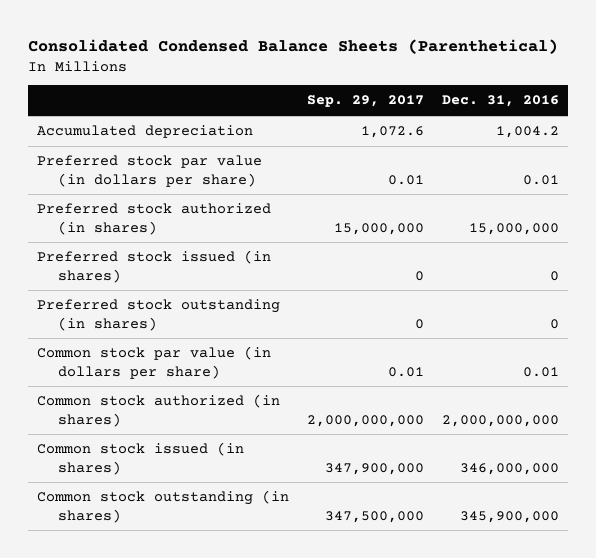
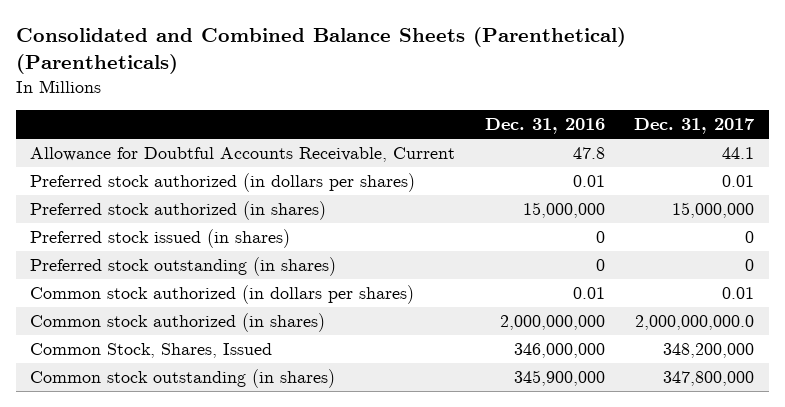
- Consolidated Condensed Balance Sheets (Parenthetical)
+ Consolidated and Combined Balance Sheets (Parenthetical) (Parentheticals)
- | Sep. 29, 2017 | Dec. 31, 2016
+ | Dec. 31, 2016 | Dec. 31, 2017
- Accumulated depreciation | 1,072.6 | 1,004.2
- Preferred stock par value (in dollars per share) | 0.01 | 0.01
+ Allowance for Doubtful Accounts Receivable, Current | 47.8 | 44.1
+ Preferred stock authorized (in dollars per shares) | 0.01 | 0.01
- Common stock par value (in dollars per share) | 0.01 | 0.01
+ Common stock authorized (in dollars per shares) | 0.01 | 0.01
- Common stock issued (in shares) | 347,900,000 | 346,000,000
+ Common Stock, Shares, Issued | 346,000,000 | 348,200,000

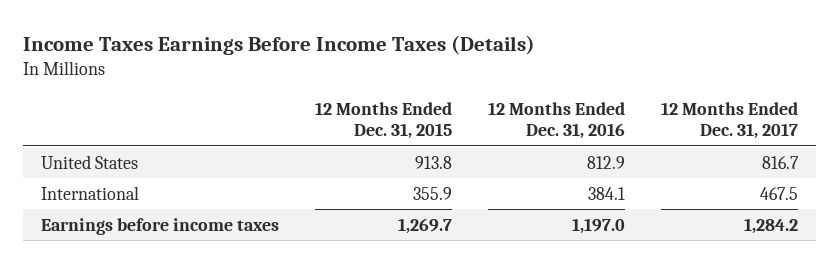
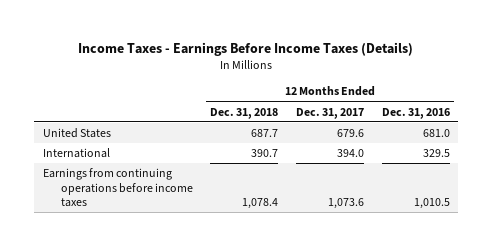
- Income Taxes Earnings Before Income Taxes (Details)
+ Income Taxes - Earnings Before Income Taxes (Details)
- | 12 Months Ended Dec. 31, 2015 | 12 Months Ended Dec. 31, 2016 | 12 Months Ended Dec. 31, 2017
+ | 12 Months Ended Dec. 31, 2018 | 12 Months Ended Dec. 31, 2017 | 12 Months Ended Dec. 31, 2016
- United States | 913.8 | 812.9 | 816.7
- International | 355.9 | 384.1 | 467.5
- Earnings before income taxes | 1,269.7 | 1,197.0 | 1,284.2
+ United States | 687.7 | 679.6 | 681.0
+ International | 390.7 | 394.0 | 329.5
+ Earnings from continuing operations before income taxes | 1,078.4 | 1,073.6 | 1,010.5

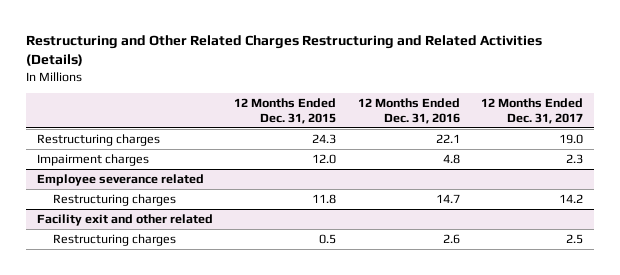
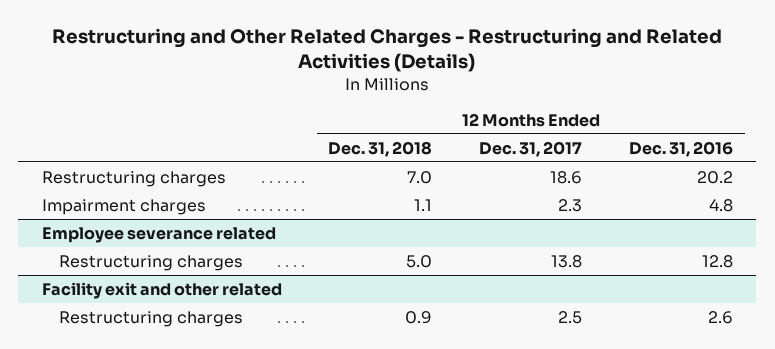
- Restructuring and Other Related Charges Restructuring and Related Activities (Details)
+ Restructuring and Other Related Charges - Restructuring and Related Activities (Details)
- | 12 Months Ended Dec. 31, 2015 | 12 Months Ended Dec. 31, 2016 | 12 Months Ended Dec. 31, 2017
+ | 12 Months Ended Dec. 31, 2018 | 12 Months Ended Dec. 31, 2017 | 12 Months Ended Dec. 31, 2016
- Restructuring charges | 24.3 | 22.1 | 19.0
+ Restructuring charges | 7.0 | 18.6 | 20.2
@ Employee severance related
- Restructuring charges | 11.8 | 14.7 | 14.2
+ Restructuring charges | 5.0 | 13.8 | 12.8

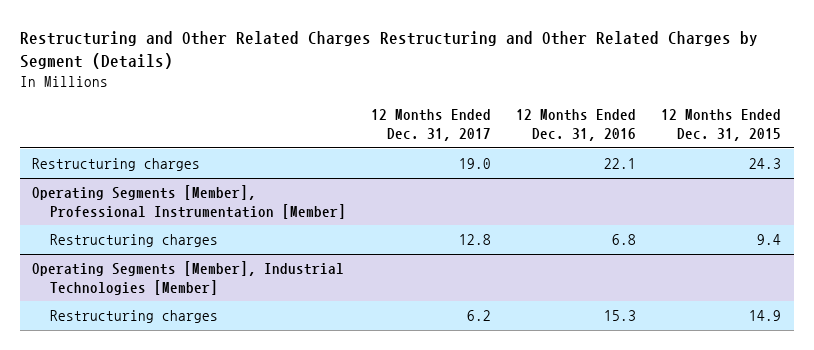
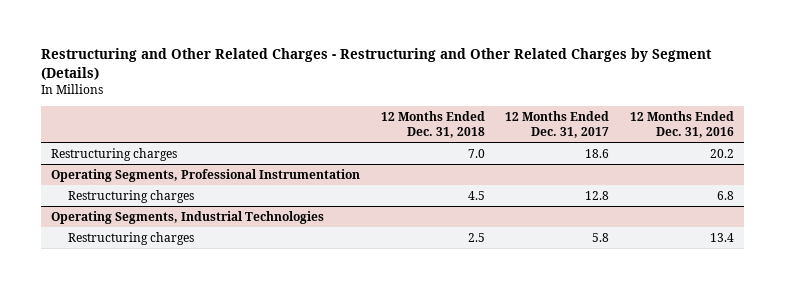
- Restructuring and Other Related Charges Restructuring and Other Related Charges by Segment (Details)
+ Restructuring and Other Related Charges - Restructuring and Other Related Charges by Segment (Details)
- | 12 Months Ended Dec. 31, 2017 | 12 Months Ended Dec. 31, 2016 | 12 Months Ended Dec. 31, 2015
+ | 12 Months Ended Dec. 31, 2018 | 12 Months Ended Dec. 31, 2017 | 12 Months Ended Dec. 31, 2016
- Restructuring charges | 19.0 | 22.1 | 24.3
- Operating Segments [Member], Professional Instrumentation [Member]
+ Restructuring charges | 7.0 | 18.6 | 20.2
+ Operating Segments, Professional Instrumentation
- Operating Segments [Member], Industrial Technologies [Member]
- Restructuring charges | 6.2 | 15.3 | 14.9
+ Operating Segments, Industrial Technologies
+ Restructuring charges | 2.5 | 5.8 | 13.4

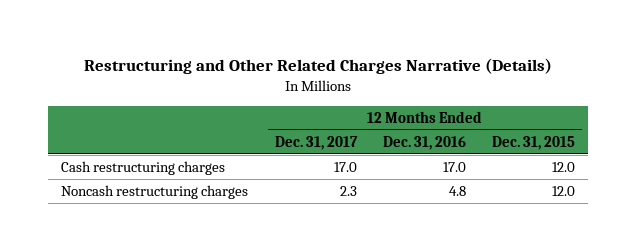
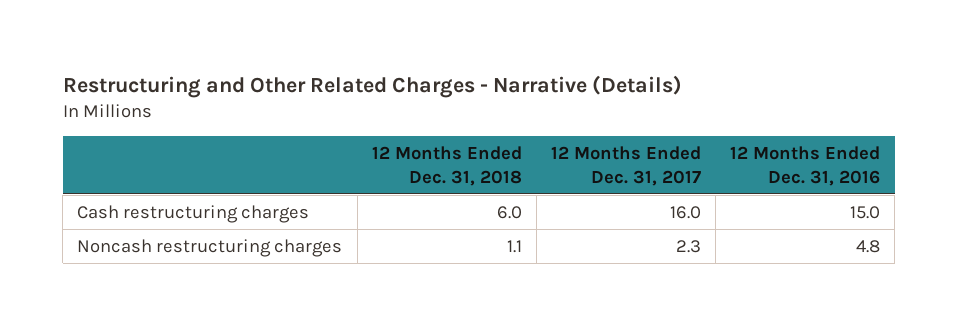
- Restructuring and Other Related Charges Narrative (Details)
+ Restructuring and Other Related Charges - Narrative (Details)
- | 12 Months Ended Dec. 31, 2017 | 12 Months Ended Dec. 31, 2016 | 12 Months Ended Dec. 31, 2015
+ | 12 Months Ended Dec. 31, 2018 | 12 Months Ended Dec. 31, 2017 | 12 Months Ended Dec. 31, 2016
- Cash restructuring charges | 17.0 | 17.0 | 12.0
+ Cash restructuring charges | 6.0 | 16.0 | 15.0

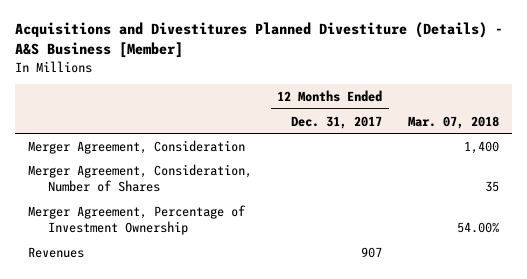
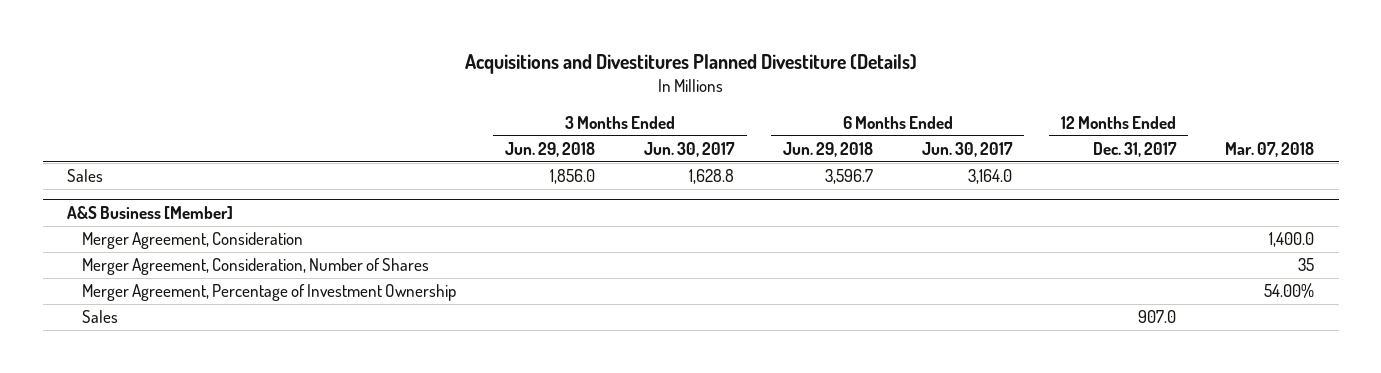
- Acquisitions and Divestitures Planned Divestiture (Details) - A&S Business [Member]
+ Acquisitions and Divestitures Planned Divestiture (Details)
- | 12 Months Ended Dec. 31, 2017 | Mar. 07, 2018
+ | 3 Months Ended Jun. 29, 2018 | 3 Months Ended Jun. 30, 2017 | 6 Months Ended Jun. 29, 2018 | 6 Months Ended Jun. 30, 2017 | 12 Months Ended Dec. 31, 2017 | Mar. 07, 2018
- Merger Agreement, Consideration | | 1,400
+ Sales | 1,856.0 | 1,628.8 | 3,596.7 | 3,164.0 | |
+ A&S Business [Member]
+ Merger Agreement, Consideration | | | | | | 1,400.0
- Revenues | 907 |
+ Sales | | | | | 907.0 |

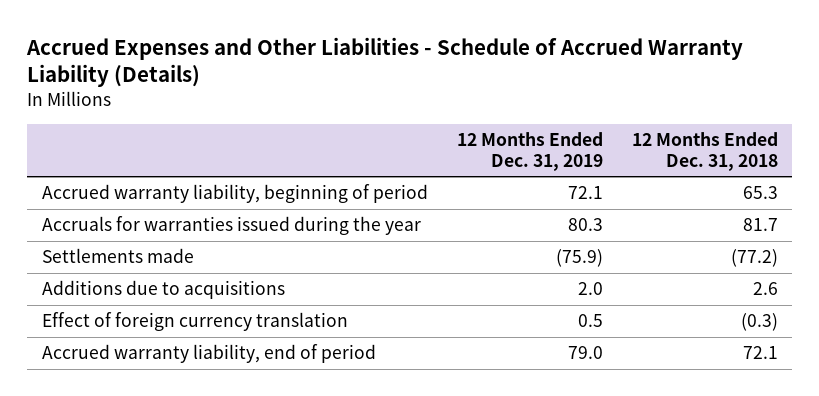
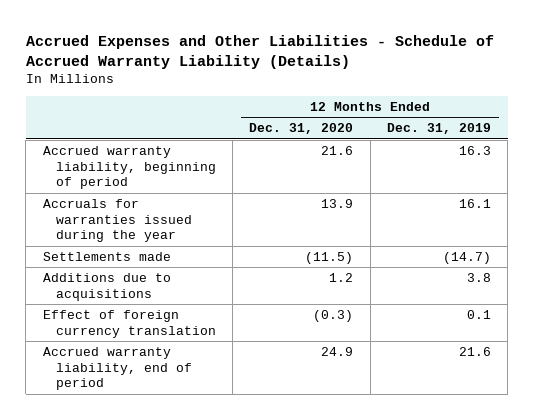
- | 12 Months Ended Dec. 31, 2019 | 12 Months Ended Dec. 31, 2018
+ | 12 Months Ended Dec. 31, 2020 | 12 Months Ended Dec. 31, 2019
- Accrued warranty liability, beginning of period | 72.1 | 65.3
- Accruals for warranties issued during the year | 80.3 | 81.7
- Settlements made | (75.9) | (77.2)
- Additions due to acquisitions | 2.0 | 2.6
- Effect of foreign currency translation | 0.5 | (0.3)
- Accrued warranty liability, end of period | 79.0 | 72.1
+ Accrued warranty liability, beginning of period | 21.6 | 16.3
+ Accruals for warranties issued during the year | 13.9 | 16.1
+ Settlements made | (11.5) | (14.7)
+ Additions due to acquisitions | 1.2 | 3.8
+ Effect of foreign currency translation | (0.3) | 0.1
+ Accrued warranty liability, end of period | 24.9 | 21.6

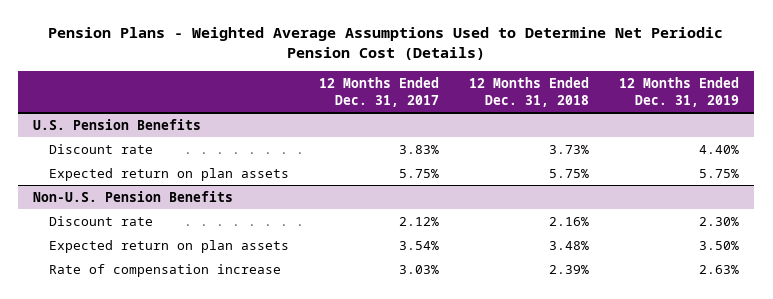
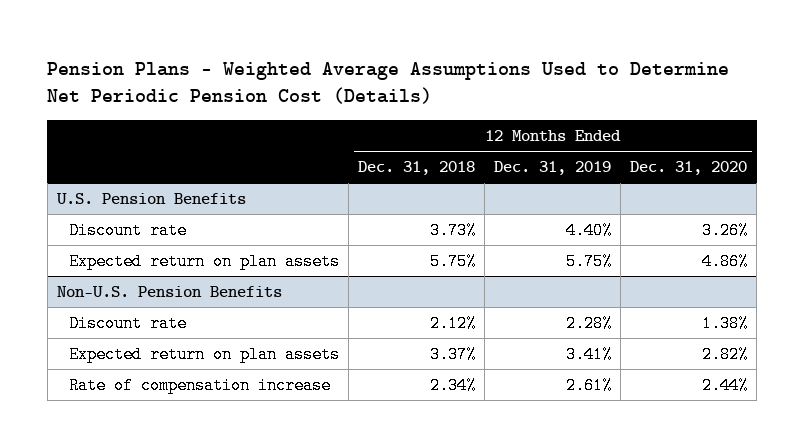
- | 12 Months Ended Dec. 31, 2017 | 12 Months Ended Dec. 31, 2018 | 12 Months Ended Dec. 31, 2019
+ | 12 Months Ended Dec. 31, 2018 | 12 Months Ended Dec. 31, 2019 | 12 Months Ended Dec. 31, 2020
@ Non-U.S. Pension Benefits
- Discount rate | 2.12% | 2.16% | 2.30%
- Expected return on plan assets | 3.54% | 3.48% | 3.50%
- Rate of compensation increase | 3.03% | 2.39% | 2.63%
+ Discount rate | 2.12% | 2.28% | 1.38%
+ Expected return on plan assets | 3.37% | 3.41% | 2.82%
+ Rate of compensation increase | 2.34% | 2.61% | 2.44%

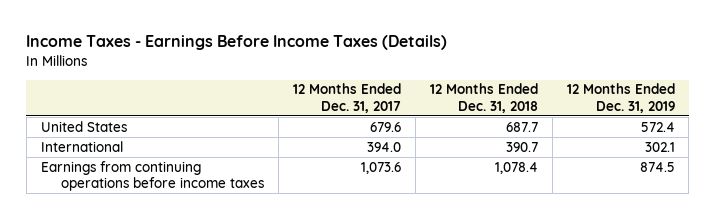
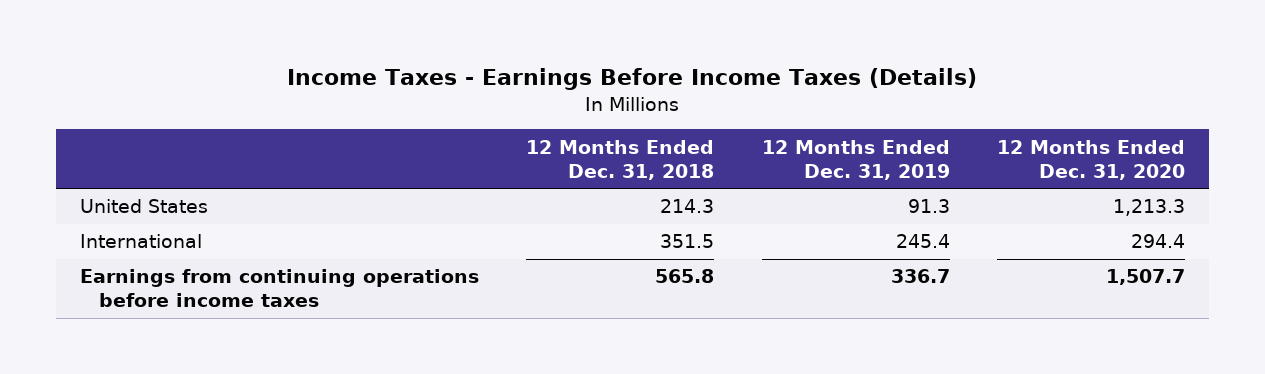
- | 12 Months Ended Dec. 31, 2017 | 12 Months Ended Dec. 31, 2018 | 12 Months Ended Dec. 31, 2019
+ | 12 Months Ended Dec. 31, 2018 | 12 Months Ended Dec. 31, 2019 | 12 Months Ended Dec. 31, 2020
- United States | 679.6 | 687.7 | 572.4
- International | 394.0 | 390.7 | 302.1
- Earnings from continuing operations before income taxes | 1,073.6 | 1,078.4 | 874.5
+ United States | 214.3 | 91.3 | 1,213.3
+ International | 351.5 | 245.4 | 294.4
+ Earnings from continuing operations before income taxes | 565.8 | 336.7 | 1,507.7

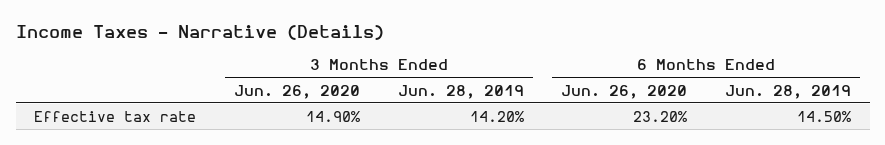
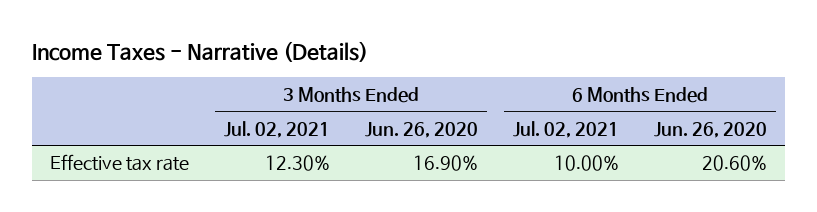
- | 3 Months Ended Jun. 26, 2020 | 3 Months Ended Jun. 28, 2019 | 6 Months Ended Jun. 26, 2020 | 6 Months Ended Jun. 28, 2019
+ | 3 Months Ended Jul. 02, 2021 | 3 Months Ended Jun. 26, 2020 | 6 Months Ended Jul. 02, 2021 | 6 Months Ended Jun. 26, 2020
- Effective tax rate | 14.90% | 14.20% | 23.20% | 14.50%
+ Effective tax rate | 12.30% | 16.90% | 10.00% | 20.60%

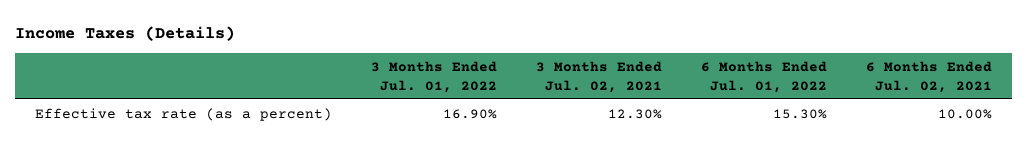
- Income Taxes - Narrative (Details)
+ Income Taxes (Details)
- | 3 Months Ended Jul. 02, 2021 | 3 Months Ended Jun. 26, 2020 | 6 Months Ended Jul. 02, 2021 | 6 Months Ended Jun. 26, 2020
+ | 3 Months Ended Jul. 01, 2022 | 3 Months Ended Jul. 02, 2021 | 6 Months Ended Jul. 01, 2022 | 6 Months Ended Jul. 02, 2021
- Effective tax rate | 12.30% | 16.90% | 10.00% | 20.60%
+ Effective tax rate (as a percent) | 16.90% | 12.30% | 15.30% | 10.00%

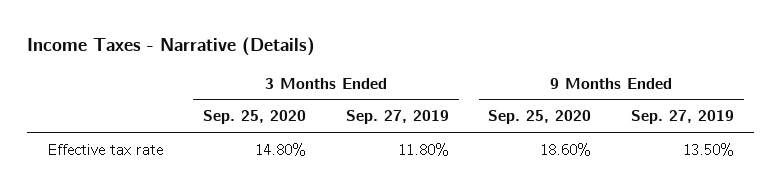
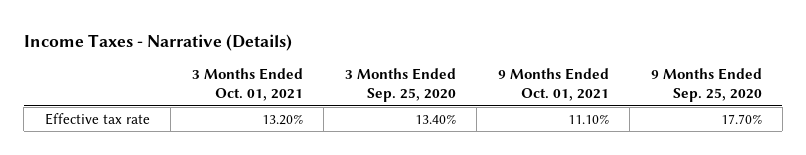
- | 3 Months Ended Sep. 25, 2020 | 3 Months Ended Sep. 27, 2019 | 9 Months Ended Sep. 25, 2020 | 9 Months Ended Sep. 27, 2019
+ | 3 Months Ended Oct. 01, 2021 | 3 Months Ended Sep. 25, 2020 | 9 Months Ended Oct. 01, 2021 | 9 Months Ended Sep. 25, 2020
- Effective tax rate | 14.80% | 11.80% | 18.60% | 13.50%
+ Effective tax rate | 13.20% | 13.40% | 11.10% | 17.70%

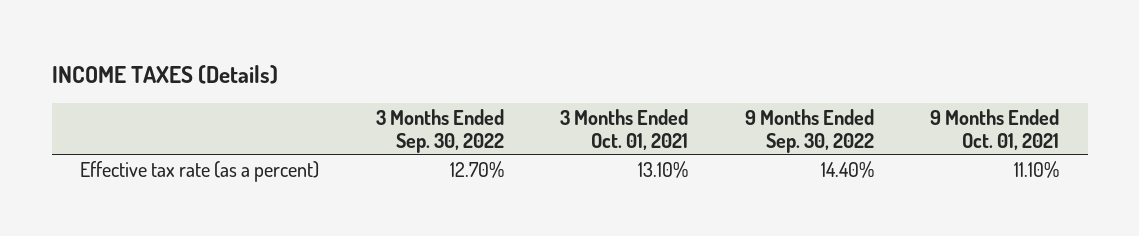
- Income Taxes - Narrative (Details)
+ INCOME TAXES (Details)
- | 3 Months Ended Oct. 01, 2021 | 3 Months Ended Sep. 25, 2020 | 9 Months Ended Oct. 01, 2021 | 9 Months Ended Sep. 25, 2020
+ | 3 Months Ended Sep. 30, 2022 | 3 Months Ended Oct. 01, 2021 | 9 Months Ended Sep. 30, 2022 | 9 Months Ended Oct. 01, 2021
- Effective tax rate | 13.20% | 13.40% | 11.10% | 17.70%
+ Effective tax rate (as a percent) | 12.70% | 13.10% | 14.40% | 11.10%

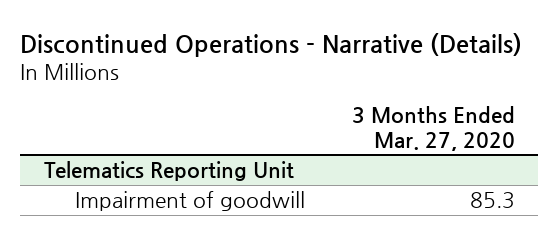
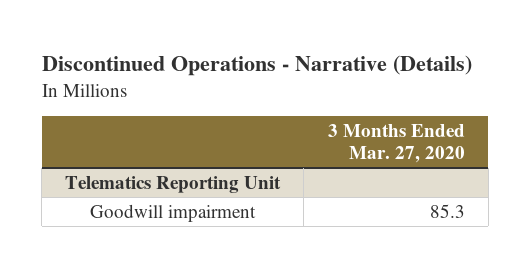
@ Telematics Reporting Unit
- Impairment of goodwill | 85.3
+ Goodwill impairment | 85.3

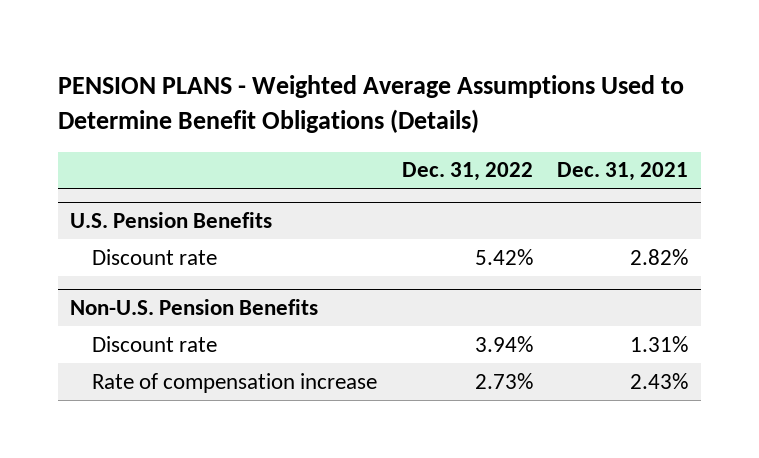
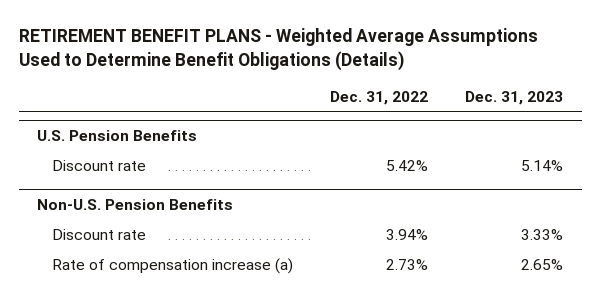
- PENSION PLANS - Weighted Average Assumptions Used to Determine Benefit Obligations (Details)
+ RETIREMENT BENEFIT PLANS - Weighted Average Assumptions Used to Determine Benefit Obligations (Details)
- | Dec. 31, 2022 | Dec. 31, 2021
+ | Dec. 31, 2022 | Dec. 31, 2023
@ Non-U.S. Pension Benefits
- Rate of compensation increase | 2.73% | 2.43%
+ Rate of compensation increase (a) | 2.73% | 2.65%

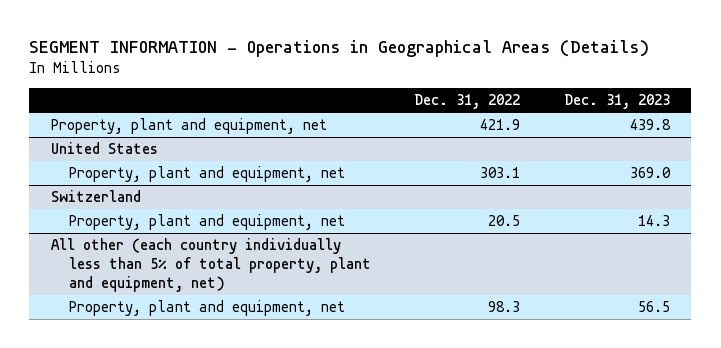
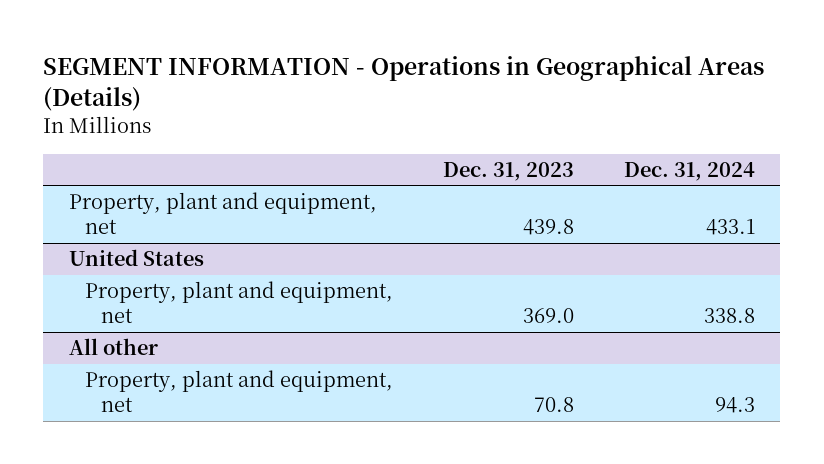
- | Dec. 31, 2022 | Dec. 31, 2023
+ | Dec. 31, 2023 | Dec. 31, 2024
- Switzerland
- Property, plant and equipment, net | 20.5 | 14.3
- All other (each country individually less than 5% of total property, plant and equipment, net)
- Property, plant and equipment, net | 98.3 | 56.5
+ All other
+ Property, plant and equipment, net | 70.8 | 94.3

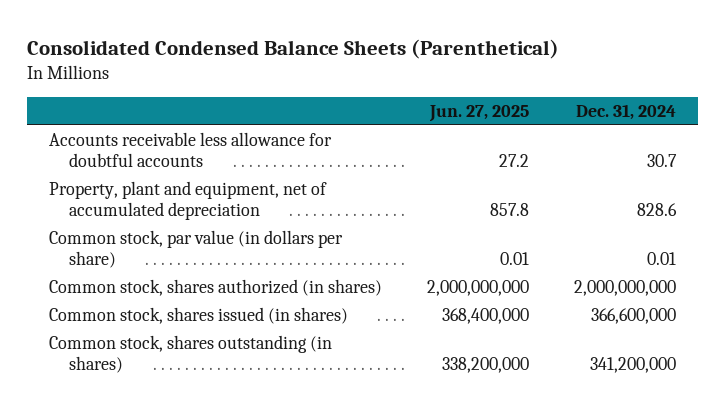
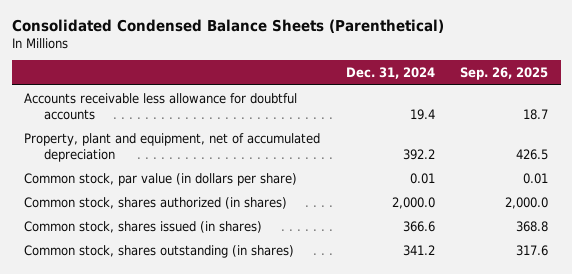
- | Jun. 27, 2025 | Dec. 31, 2024
+ | Dec. 31, 2024 | Sep. 26, 2025
- Accounts receivable less allowance for doubtful accounts | 27.2 | 30.7
- Property, plant and equipment, net of accumulated depreciation | 857.8 | 828.6
+ Accounts receivable less allowance for doubtful accounts | 19.4 | 18.7
+ Property, plant and equipment, net of accumulated depreciation | 392.2 | 426.5
- Common stock, shares authorized (in shares) | 2,000,000,000 | 2,000,000,000
- Common stock, shares issued (in shares) | 368,400,000 | 366,600,000
- Common stock, shares outstanding (in shares) | 338,200,000 | 341,200,000
+ Common stock, shares authorized (in shares) | 2,000.0 | 2,000.0
+ Common stock, shares issued (in shares) | 366.6 | 368.8
+ Common stock, shares outstanding (in shares) | 341.2 | 317.6

